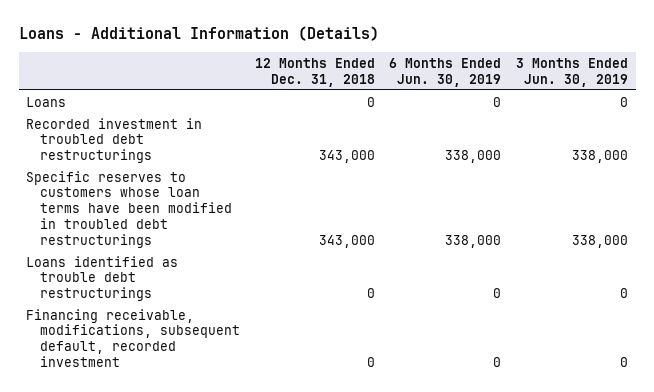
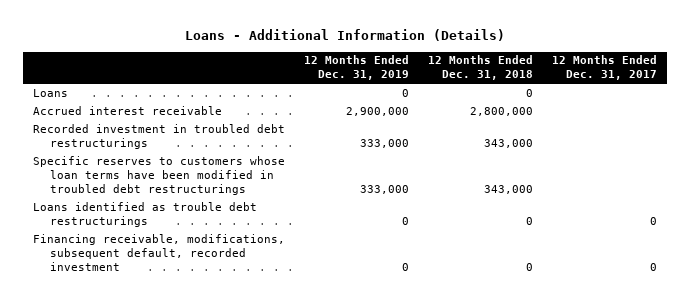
- | 12 Months Ended Dec. 31, 2018 | 6 Months Ended Jun. 30, 2019 | 3 Months Ended Jun. 30, 2019
+ | 12 Months Ended Dec. 31, 2019 | 12 Months Ended Dec. 31, 2018 | 12 Months Ended Dec. 31, 2017
+ Accrued interest receivable | 2,900,000 | 2,800,000 |

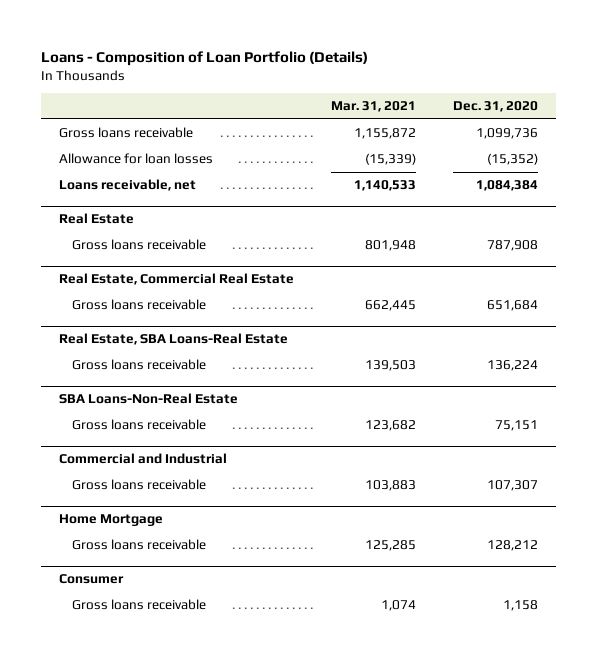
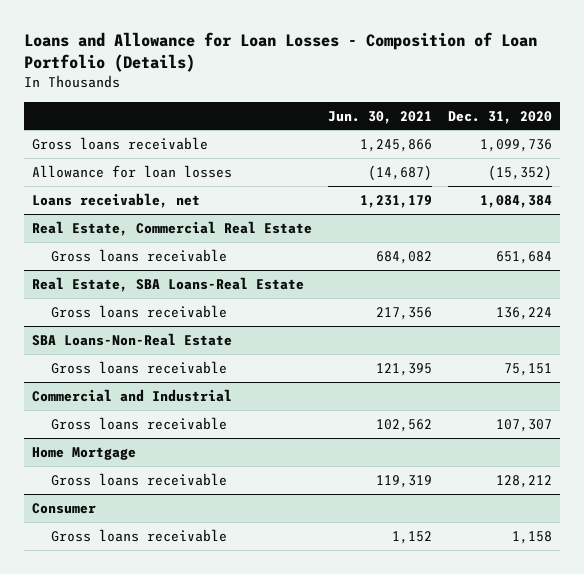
- Loans - Composition of Loan Portfolio (Details)
+ Loans and Allowance for Loan Losses - Composition of Loan Portfolio (Details)
- | Mar. 31, 2021 | Dec. 31, 2020
+ | Jun. 30, 2021 | Dec. 31, 2020
- Real Estate
- Gross loans receivable | 801,948 | 787,908

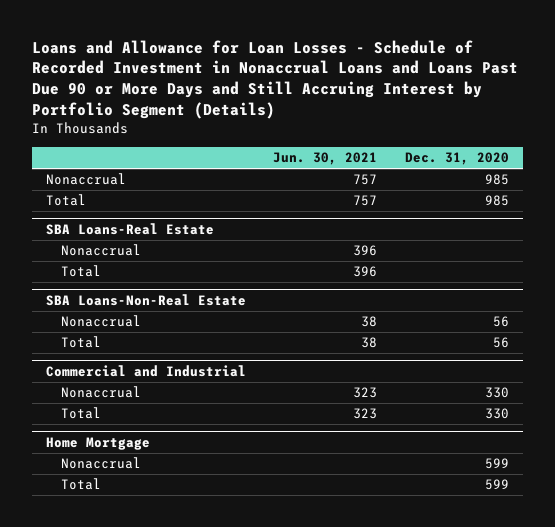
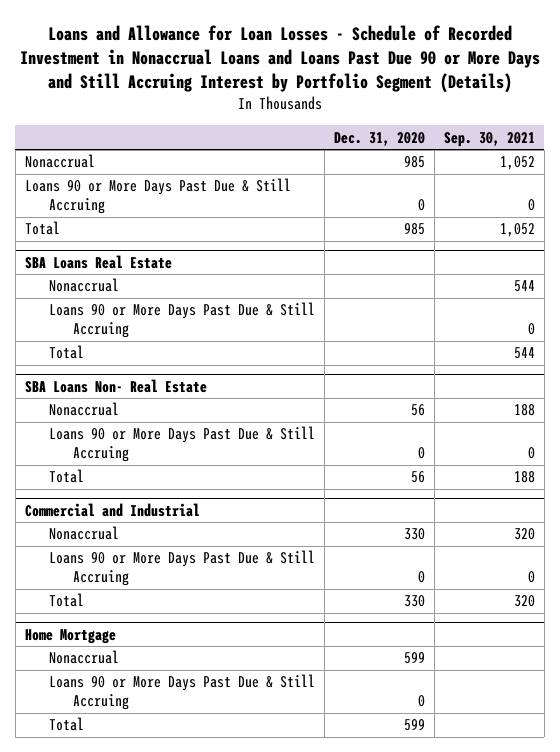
- | Jun. 30, 2021 | Dec. 31, 2020
+ | Dec. 31, 2020 | Sep. 30, 2021
+ Loans 90 or More Days Past Due & Still Accruing | 0 | 0
- SBA Loans-Real Estate
+ SBA Loans Real Estate
+ Loans 90 or More Days Past Due & Still Accruing | | 0
- SBA Loans-Non-Real Estate
+ SBA Loans Non- Real Estate
+ Loans 90 or More Days Past Due & Still Accruing | 0 | 0
@ Commercial and Industrial
+ Loans 90 or More Days Past Due & Still Accruing | 0 | 0
@ Home Mortgage
+ Loans 90 or More Days Past Due & Still Accruing | 0 |

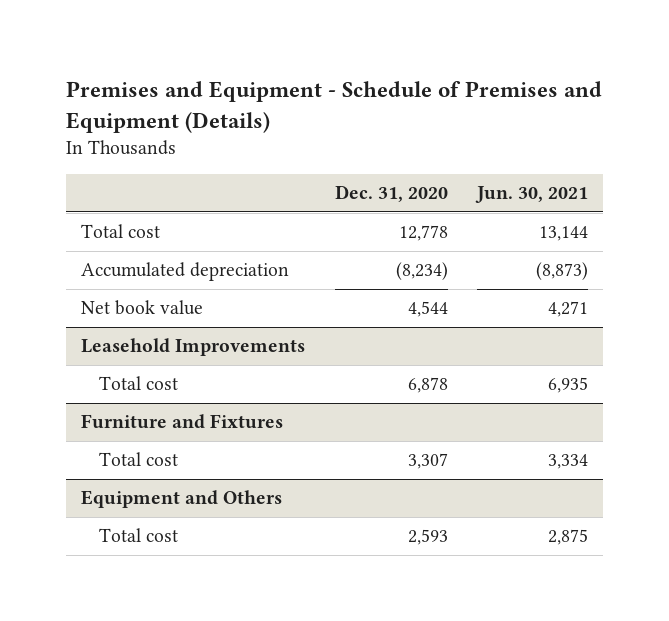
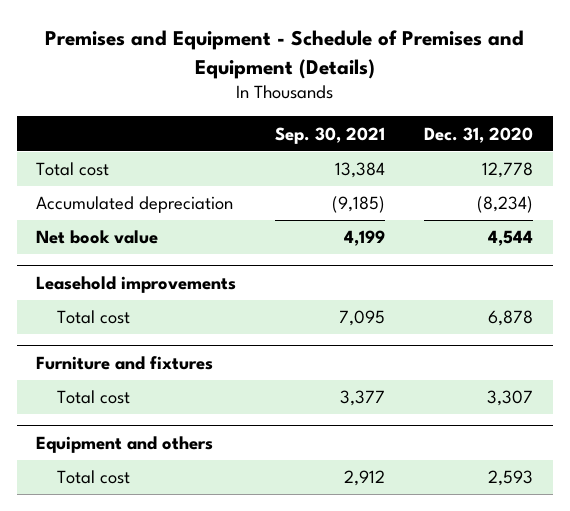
- | Dec. 31, 2020 | Jun. 30, 2021
+ | Sep. 30, 2021 | Dec. 31, 2020
- Leasehold Improvements
+ Leasehold improvements
- Furniture and Fixtures
+ Furniture and fixtures
- Equipment and Others
+ Equipment and others

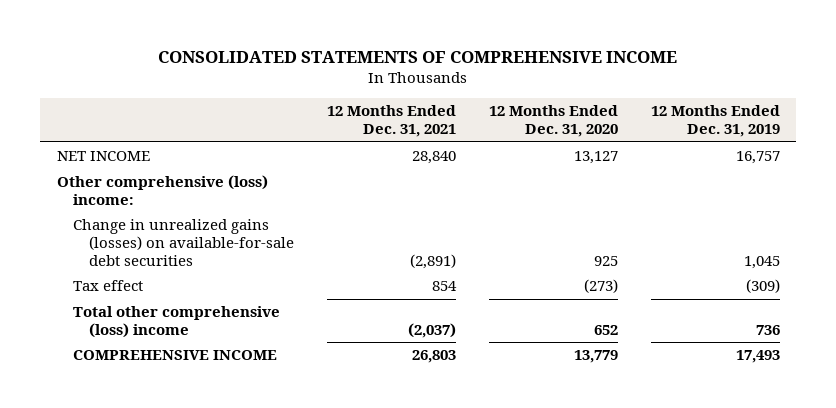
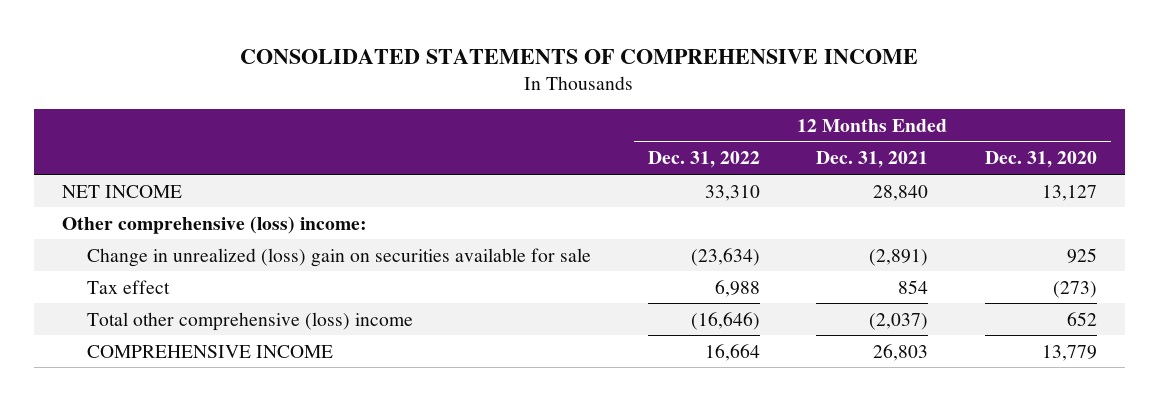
- | 12 Months Ended Dec. 31, 2021 | 12 Months Ended Dec. 31, 2020 | 12 Months Ended Dec. 31, 2019
+ | 12 Months Ended Dec. 31, 2022 | 12 Months Ended Dec. 31, 2021 | 12 Months Ended Dec. 31, 2020
- Change in unrealized gains (losses) on available-for-sale debt securities | (2,891) | 925 | 1,045
+ Change in unrealized (loss) gain on securities available for sale | (23,634) | (2,891) | 925

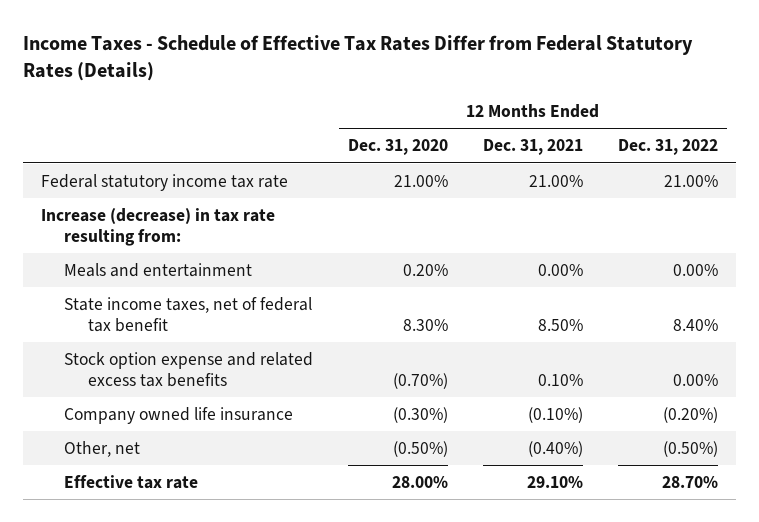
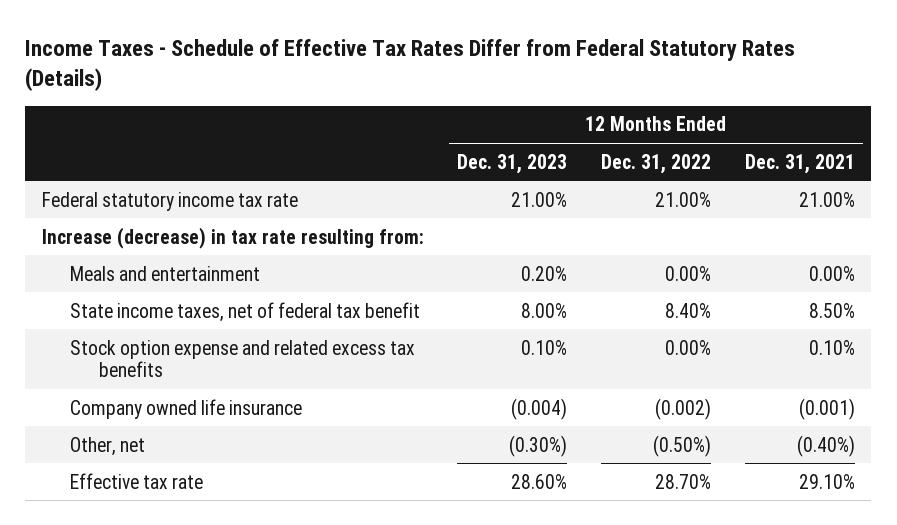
- | 12 Months Ended Dec. 31, 2020 | 12 Months Ended Dec. 31, 2021 | 12 Months Ended Dec. 31, 2022
+ | 12 Months Ended Dec. 31, 2023 | 12 Months Ended Dec. 31, 2022 | 12 Months Ended Dec. 31, 2021
- Company owned life insurance | (0.30%) | (0.10%) | (0.20%)
+ Company owned life insurance | (0.004) | (0.002) | (0.001)

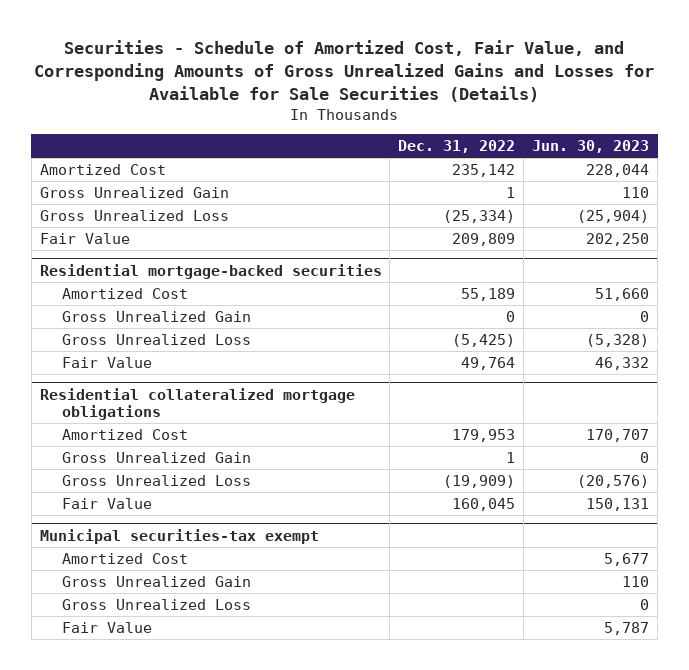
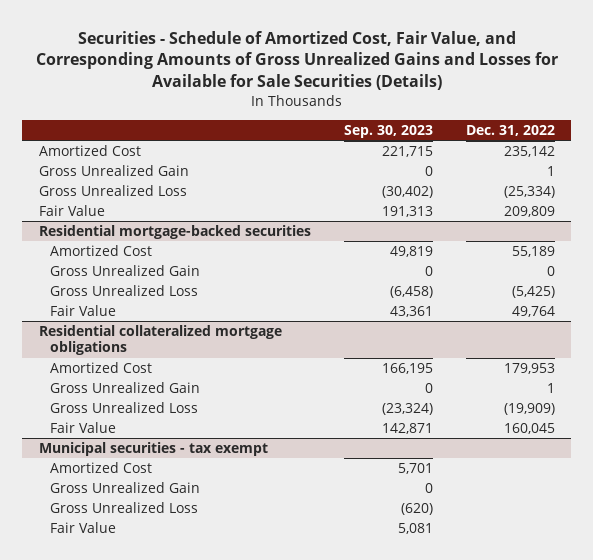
- | Dec. 31, 2022 | Jun. 30, 2023
+ | Sep. 30, 2023 | Dec. 31, 2022
- Municipal securities-tax exempt
+ Municipal securities - tax exempt

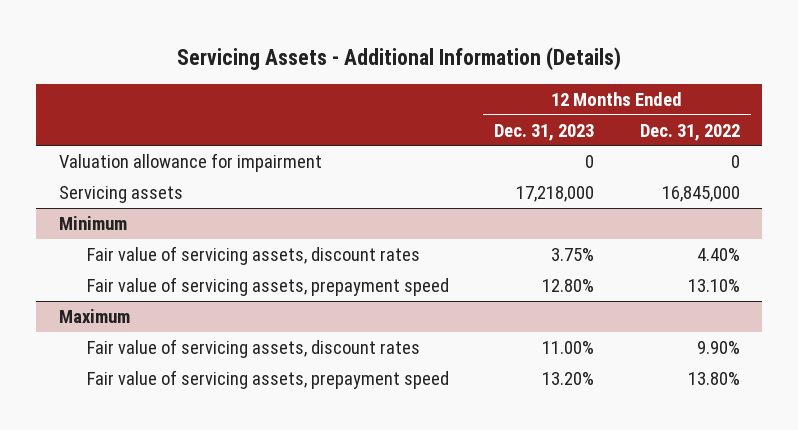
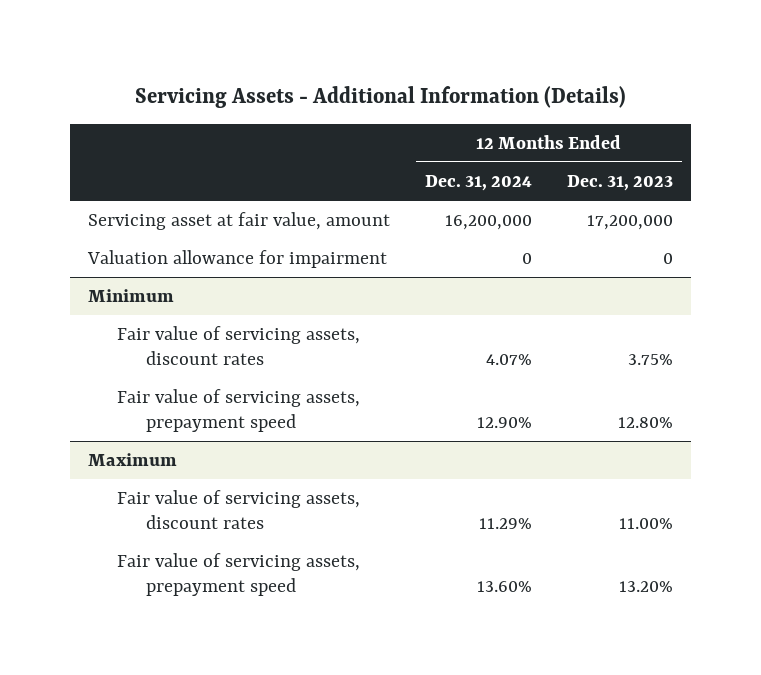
- | 12 Months Ended Dec. 31, 2023 | 12 Months Ended Dec. 31, 2022
+ | 12 Months Ended Dec. 31, 2024 | 12 Months Ended Dec. 31, 2023
+ Servicing asset at fair value, amount | 16,200,000 | 17,200,000
- Servicing assets | 17,218,000 | 16,845,000

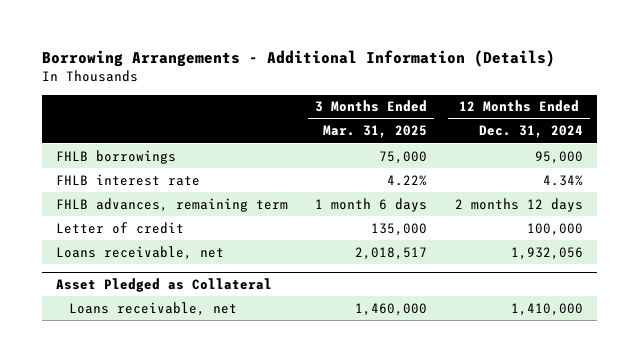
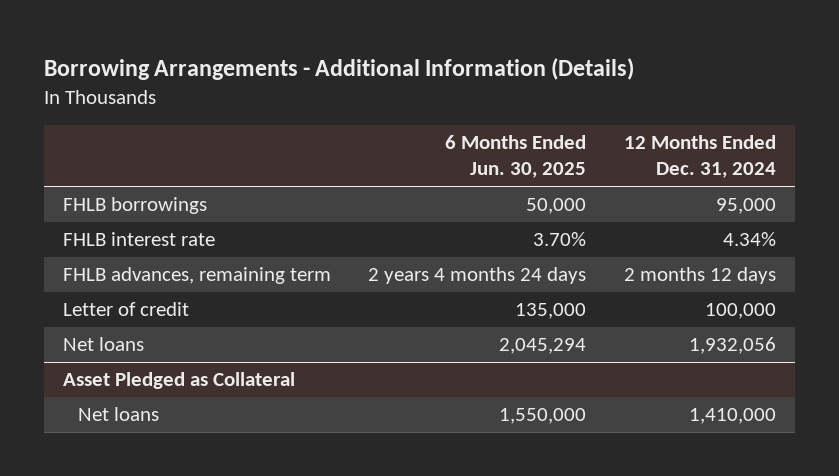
- | 3 Months Ended Mar. 31, 2025 | 12 Months Ended Dec. 31, 2024
+ | 6 Months Ended Jun. 30, 2025 | 12 Months Ended Dec. 31, 2024
- Loans receivable, net | 2,018,517 | 1,932,056
+ Net loans | 2,045,294 | 1,932,056
@ Asset Pledged as Collateral
- Loans receivable, net | 1,460,000 | 1,410,000
+ Net loans | 1,550,000 | 1,410,000

